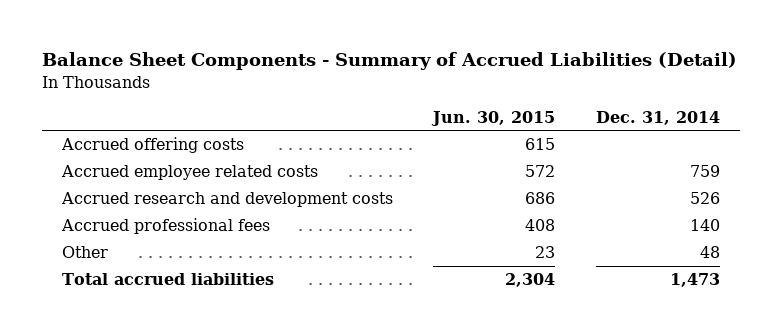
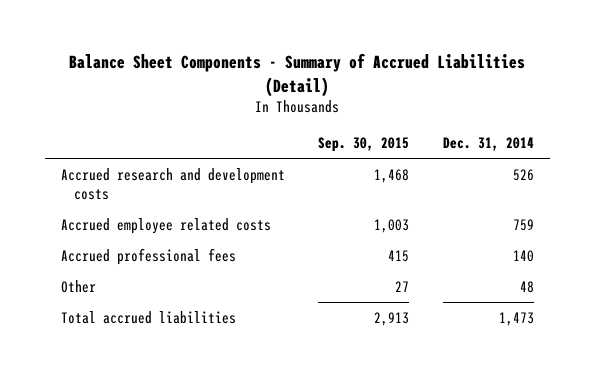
- | Jun. 30, 2015 | Dec. 31, 2014
+ | Sep. 30, 2015 | Dec. 31, 2014
- Accrued offering costs | 615 |
moved down: Accrued employee related costs | 1,003 | 759

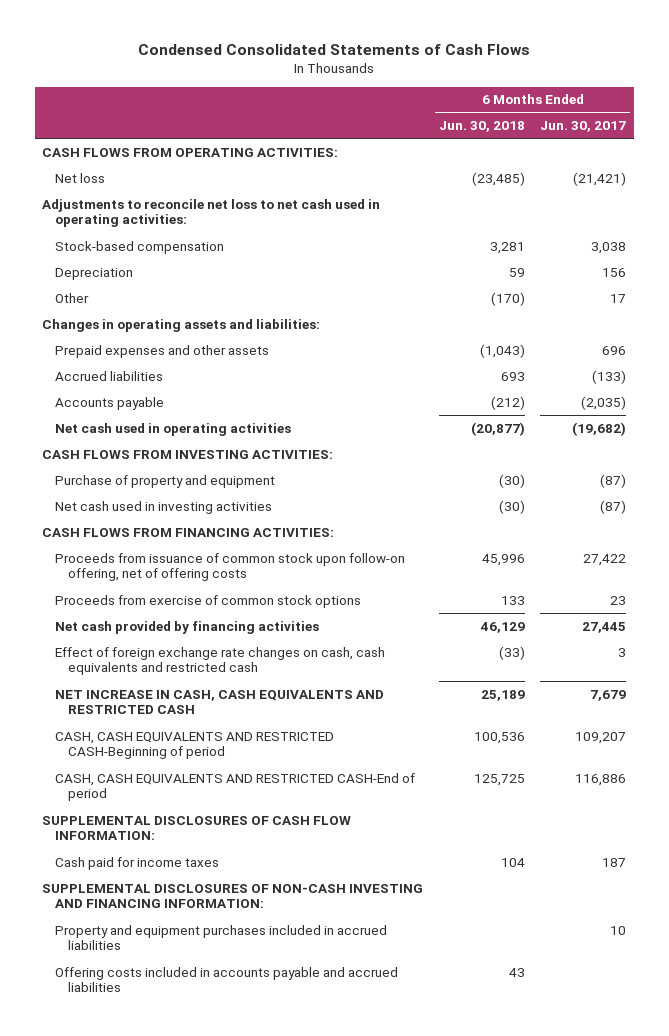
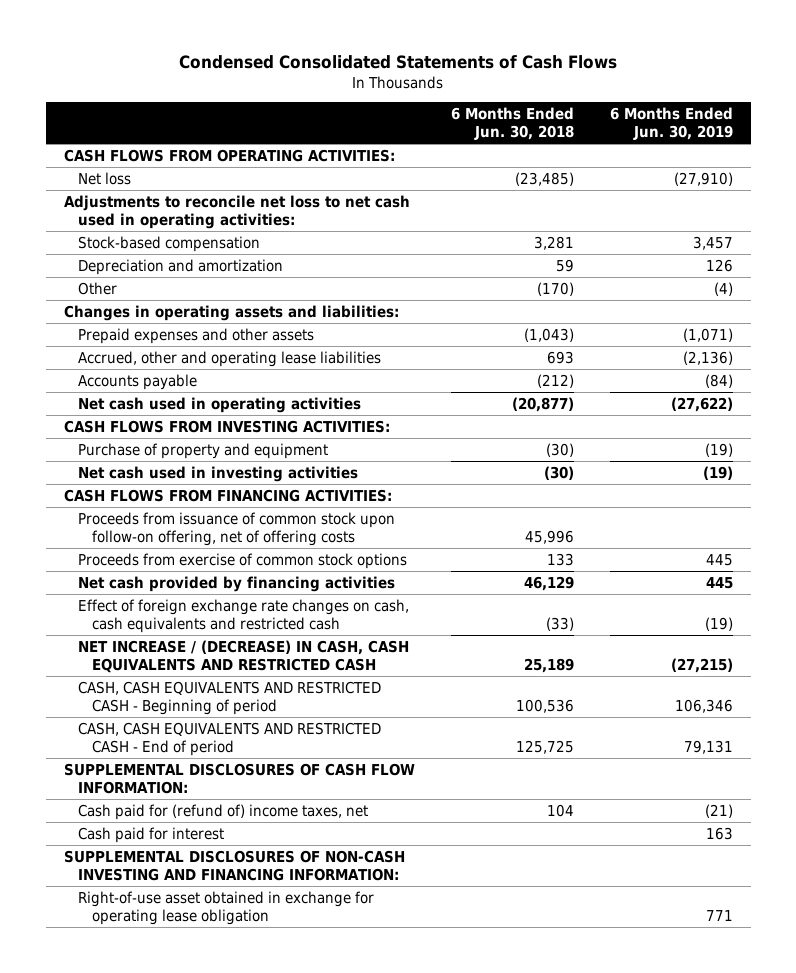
- | 6 Months Ended Jun. 30, 2018 | 6 Months Ended Jun. 30, 2017
+ | 6 Months Ended Jun. 30, 2018 | 6 Months Ended Jun. 30, 2019
- Depreciation | 59 | 156
+ Depreciation and amortization | 59 | 126
- Accrued liabilities | 693 | (133)
+ Accrued, other and operating lease liabilities | 693 | (2,136)
- NET INCREASE IN CASH, CASH EQUIVALENTS AND RESTRICTED CASH | 25,189 | 7,679
- CASH, CASH EQUIVALENTS AND RESTRICTED CASH-Beginning of period | 100,536 | 109,207
- CASH, CASH EQUIVALENTS AND RESTRICTED CASH-End of period | 125,725 | 116,886
+ NET INCREASE / (DECREASE) IN CASH, CASH EQUIVALENTS AND RESTRICTED CASH | 25,189 | (27,215)
+ CASH, CASH EQUIVALENTS AND RESTRICTED CASH - Beginning of period | 100,536 | 106,346
+ CASH, CASH EQUIVALENTS AND RESTRICTED CASH - End of period | 125,725 | 79,131
- Cash paid for income taxes | 104 | 187
+ Cash paid for (refund of) income taxes, net | 104 | (21)
+ Cash paid for interest | | 163
- Property and equipment purchases included in accrued liabilities | | 10
- Offering costs included in accounts payable and accrued liabilities | 43 |
+ Right-of-use asset obtained in exchange for operating lease obligation | | 771

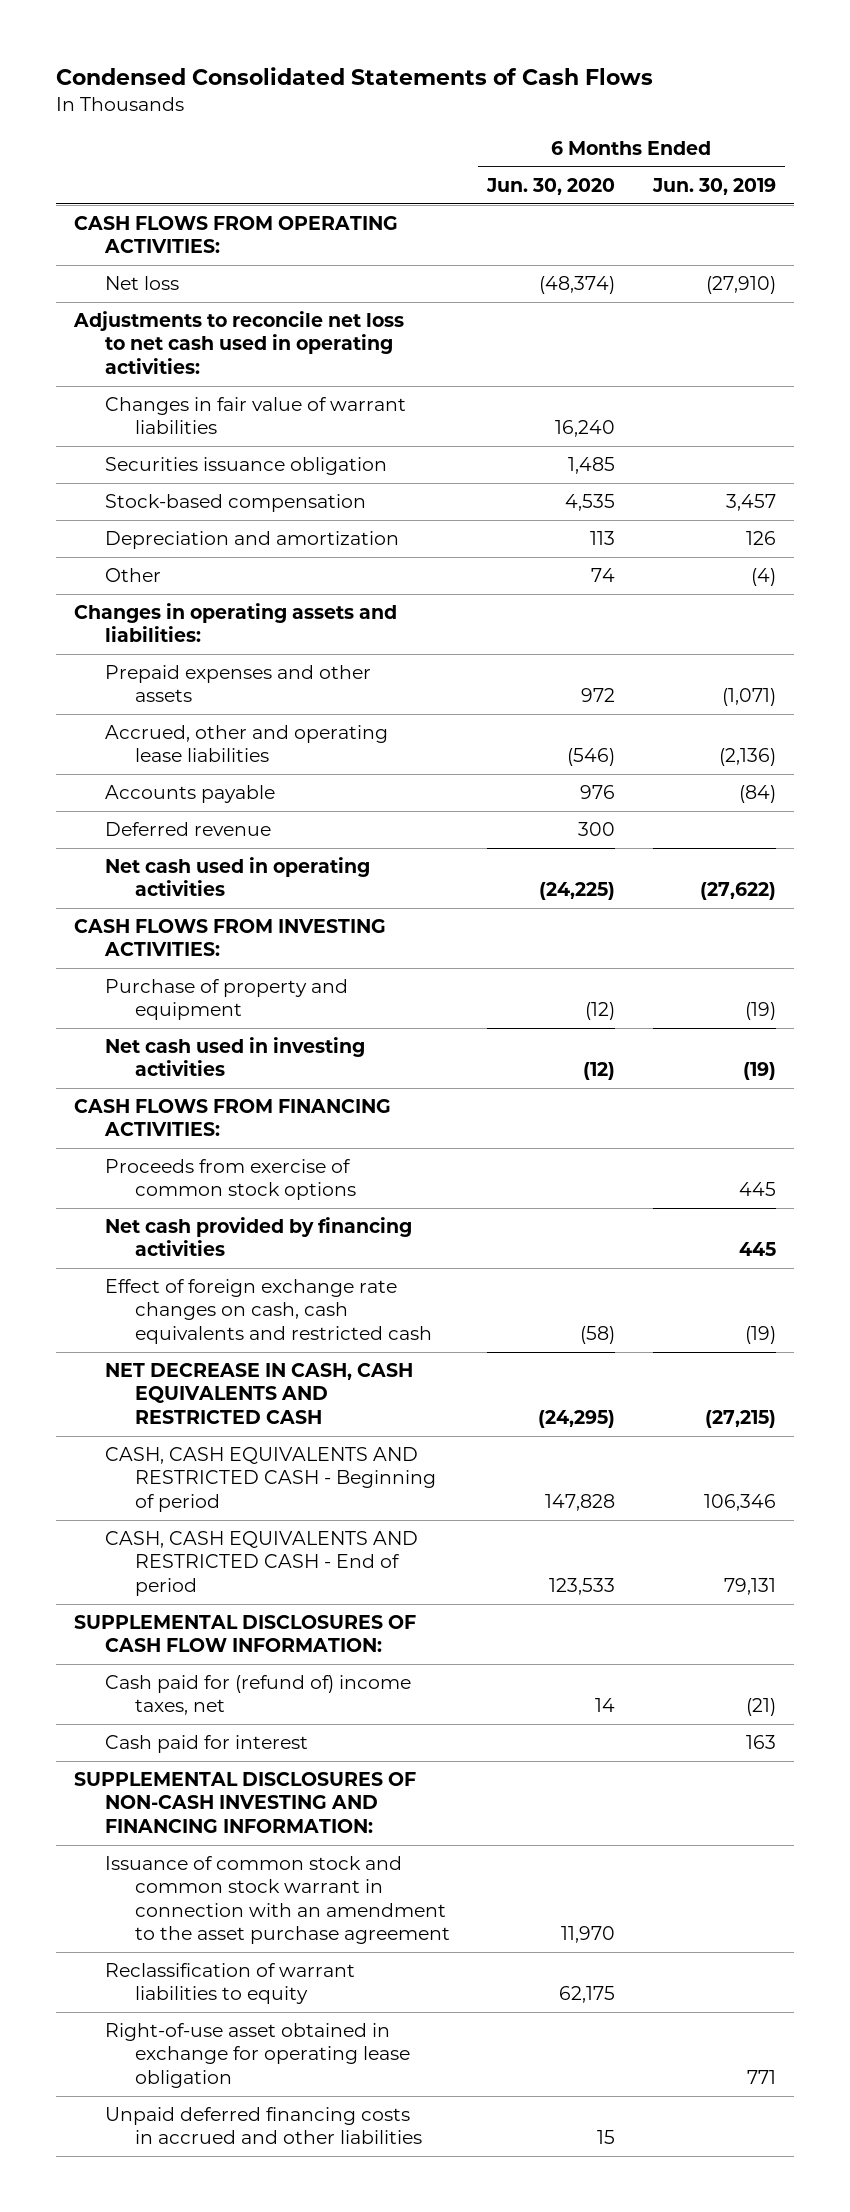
- | 6 Months Ended Jun. 30, 2018 | 6 Months Ended Jun. 30, 2019
+ | 6 Months Ended Jun. 30, 2020 | 6 Months Ended Jun. 30, 2019
+ Changes in fair value of warrant liabilities | 16,240 |
+ Securities issuance obligation | 1,485 |
+ Deferred revenue | 300 |
- Proceeds from issuance of common stock upon follow-on offering, net of offering costs | 45,996 |
- NET INCREASE / (DECREASE) IN CASH, CASH EQUIVALENTS AND RESTRICTED CASH | 25,189 | (27,215)
+ NET DECREASE IN CASH, CASH EQUIVALENTS AND RESTRICTED CASH | (24,295) | (27,215)
+ Issuance of common stock and common stock warrant in connection with an amendment to the asset purchase agreement | 11,970 |
+ Reclassification of warrant liabilities to equity | 62,175 |
+ Unpaid deferred financing costs in accrued and other liabilities | 15 |

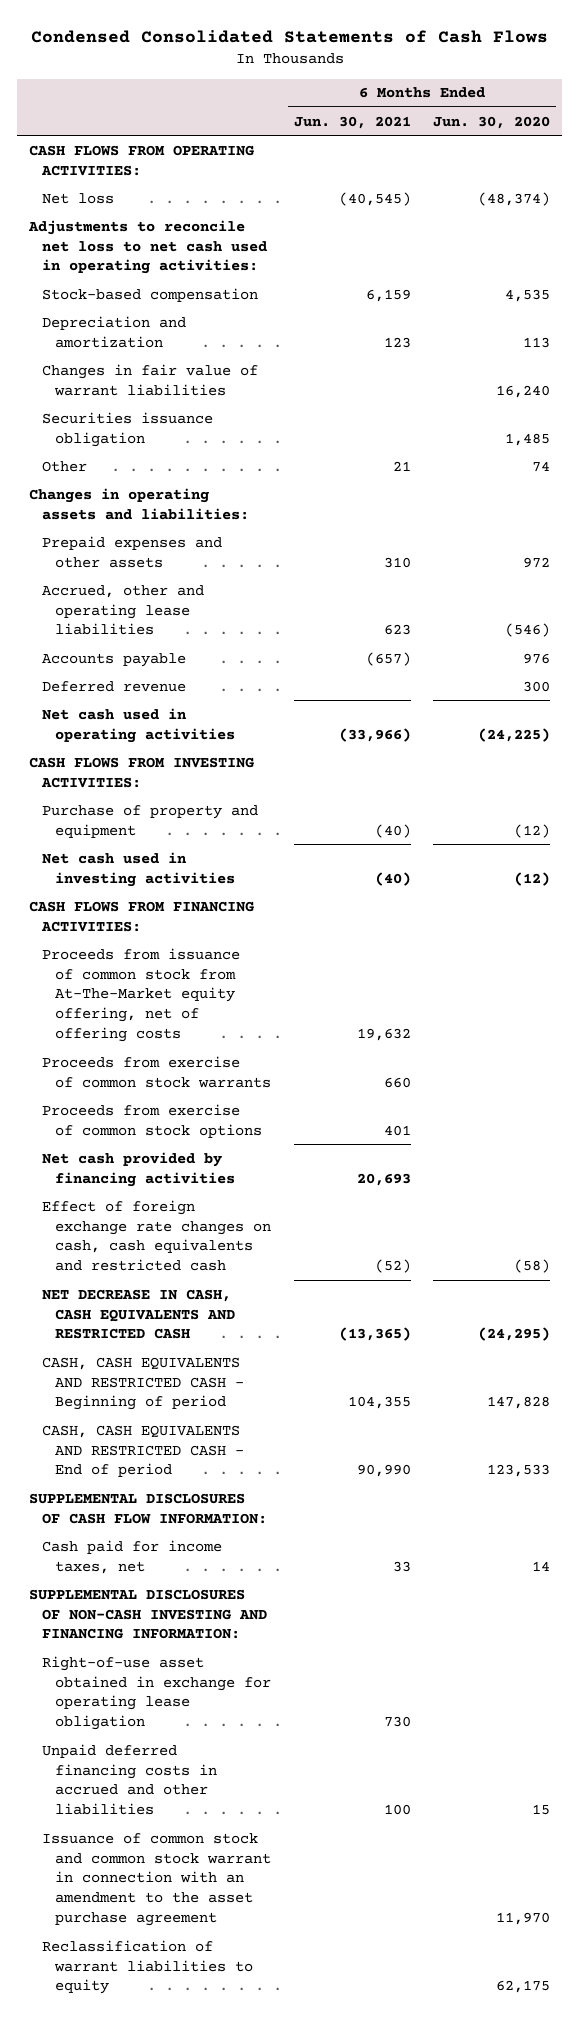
- | 6 Months Ended Jun. 30, 2020 | 6 Months Ended Jun. 30, 2019
+ | 6 Months Ended Jun. 30, 2021 | 6 Months Ended Jun. 30, 2020
moved down: Changes in fair value of warrant liabilities | | 16,240
moved down: Securities issuance obligation | | 1,485
+ Proceeds from issuance of common stock from At-The-Market equity offering, net of offering costs | 19,632 |
+ Proceeds from exercise of common stock warrants | 660 |
- Cash paid for (refund of) income taxes, net | 14 | (21)
- Cash paid for interest | | 163
+ Cash paid for income taxes, net | 33 | 14
moved down: Issuance of common stock and common stock warrant in connection with an amendment to the asset purchase agreement | | 11,970
moved down: Reclassification of warrant liabilities to equity | | 62,175

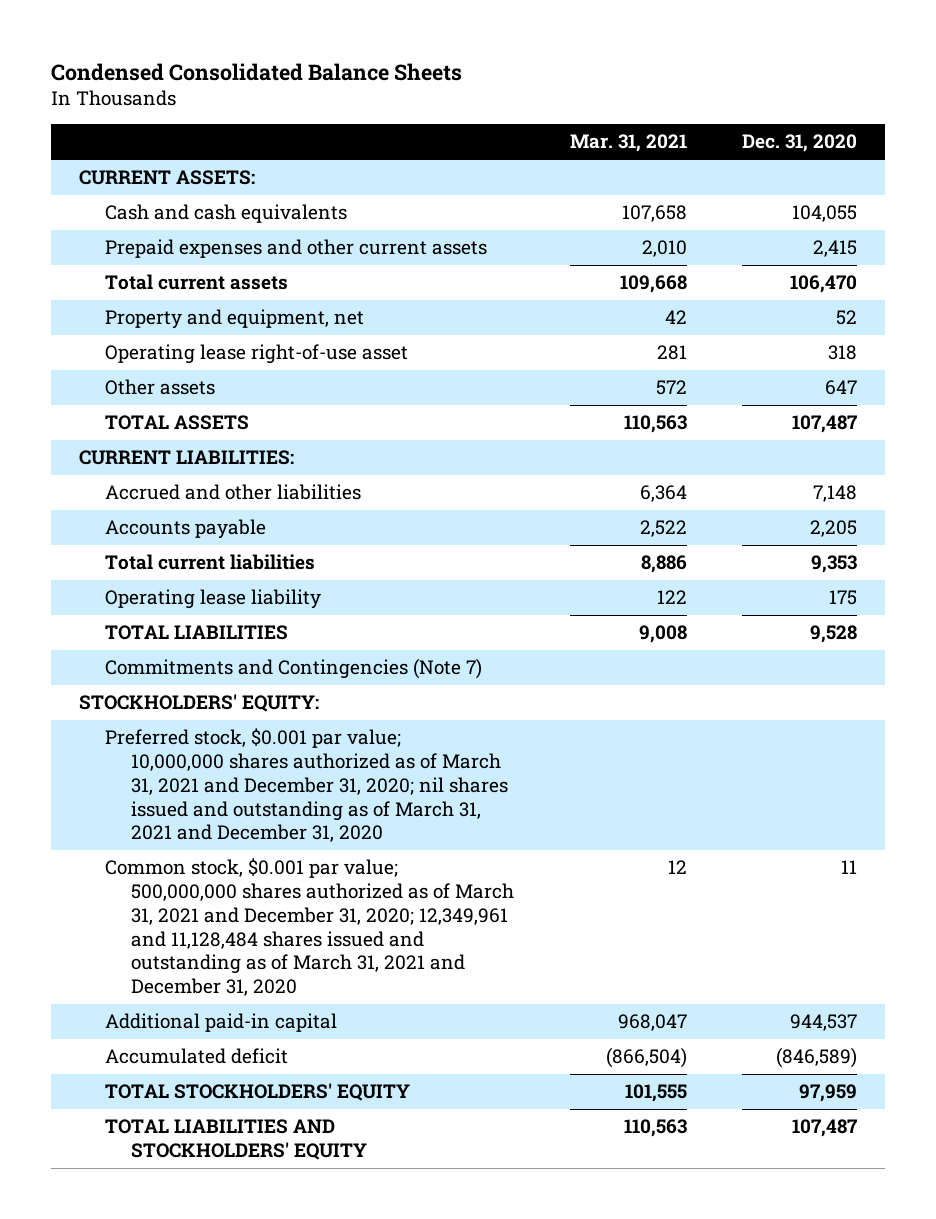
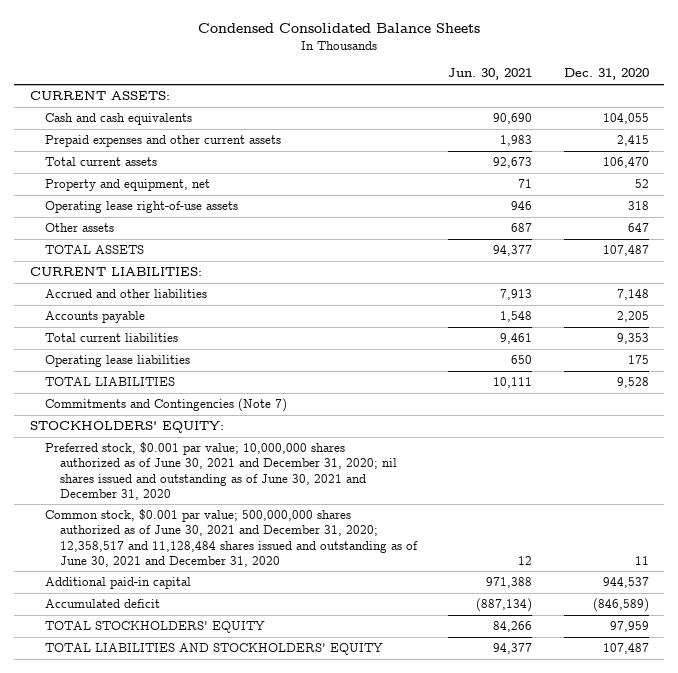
- | Mar. 31, 2021 | Dec. 31, 2020
+ | Jun. 30, 2021 | Dec. 31, 2020
- Operating lease right-of-use asset | 281 | 318
+ Operating lease right-of-use assets | 946 | 318
- Operating lease liability | 122 | 175
+ Operating lease liabilities | 650 | 175
- Preferred stock, $0.001 par value; 10,000,000 shares authorized as of March 31, 2021 and December 31, 2020; nil shares issued and outstanding as of March 31, 2021 and December 31, 2020
- Common stock, $0.001 par value; 500,000,000 shares authorized as of March 31, 2021 and December 31, 2020; 12,349,961 and 11,128,484 shares issued and outstanding as of March 31, 2021 and December 31, 2020 | 12 | 11
+ Preferred stock, $0.001 par value; 10,000,000 shares authorized as of June 30, 2021 and December 31, 2020; nil shares issued and outstanding as of June 30, 2021 and December 31, 2020
+ Common stock, $0.001 par value; 500,000,000 shares authorized as of June 30, 2021 and December 31, 2020; 12,358,517 and 11,128,484 shares issued and outstanding as of June 30, 2021 and December 31, 2020 | 12 | 11

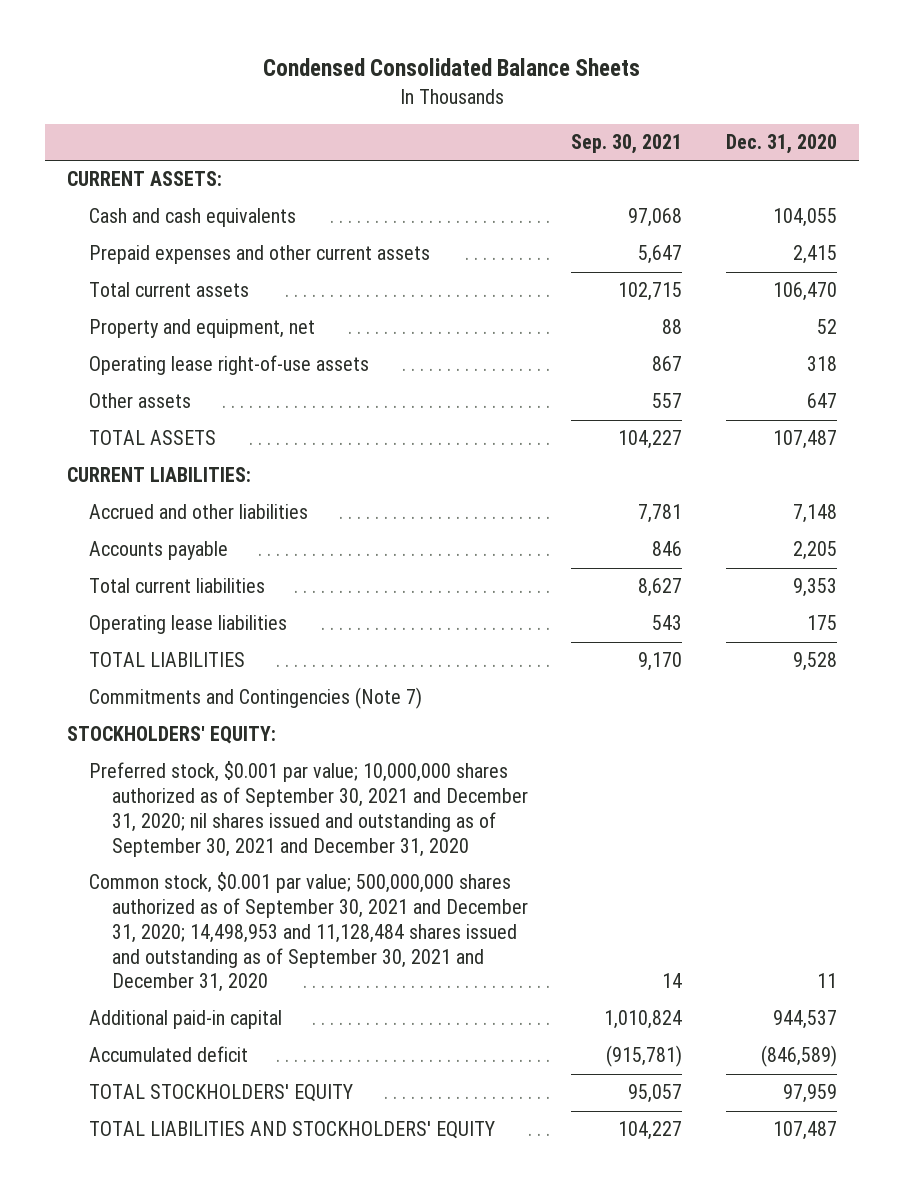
- | Jun. 30, 2021 | Dec. 31, 2020
+ | Sep. 30, 2021 | Dec. 31, 2020
- Preferred stock, $0.001 par value; 10,000,000 shares authorized as of June 30, 2021 and December 31, 2020; nil shares issued and outstanding as of June 30, 2021 and December 31, 2020
- Common stock, $0.001 par value; 500,000,000 shares authorized as of June 30, 2021 and December 31, 2020; 12,358,517 and 11,128,484 shares issued and outstanding as of June 30, 2021 and December 31, 2020 | 12 | 11
+ Preferred stock, $0.001 par value; 10,000,000 shares authorized as of September 30, 2021 and December 31, 2020; nil shares issued and outstanding as of September 30, 2021 and December 31, 2020
+ Common stock, $0.001 par value; 500,000,000 shares authorized as of September 30, 2021 and December 31, 2020; 14,498,953 and 11,128,484 shares issued and outstanding as of September 30, 2021 and December 31, 2020 | 14 | 11

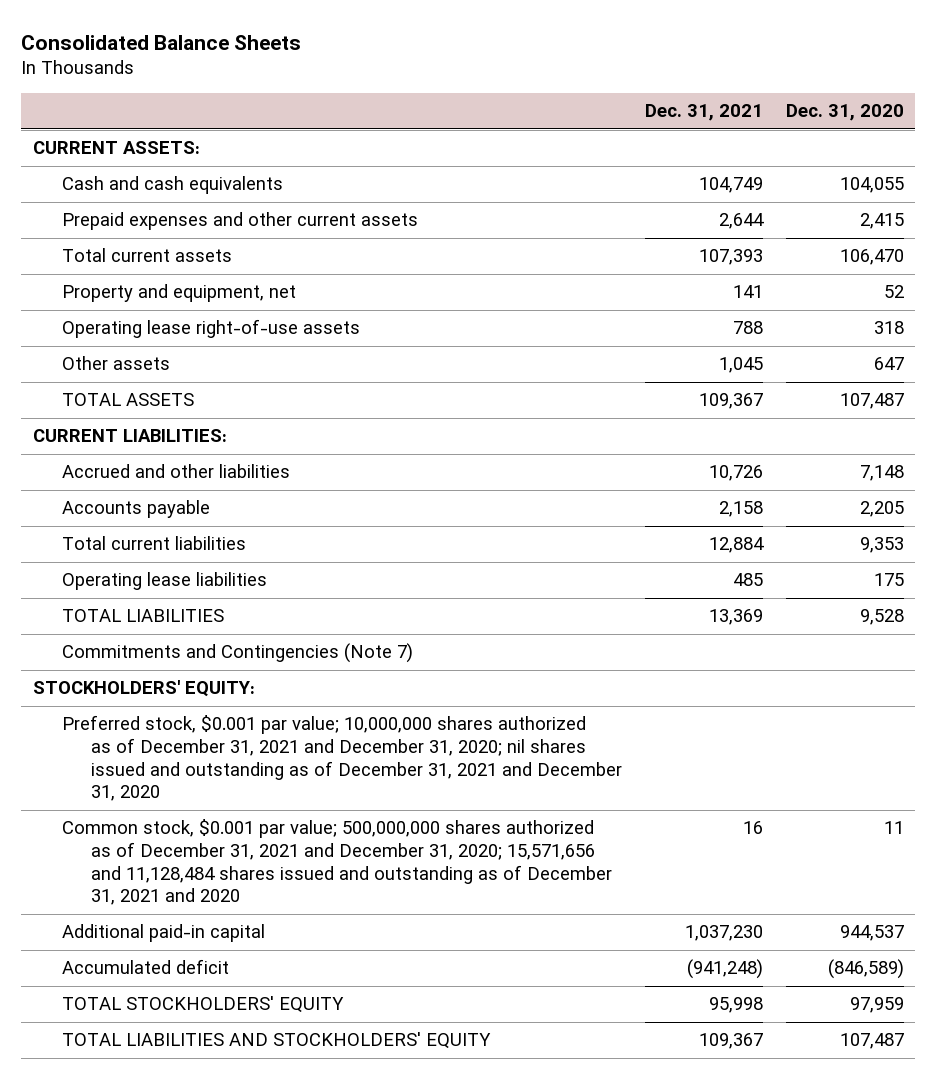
- Condensed Consolidated Balance Sheets
+ Consolidated Balance Sheets
- | Sep. 30, 2021 | Dec. 31, 2020
+ | Dec. 31, 2021 | Dec. 31, 2020
- Preferred stock, $0.001 par value; 10,000,000 shares authorized as of September 30, 2021 and December 31, 2020; nil shares issued and outstanding as of September 30, 2021 and December 31, 2020
- Common stock, $0.001 par value; 500,000,000 shares authorized as of September 30, 2021 and December 31, 2020; 14,498,953 and 11,128,484 shares issued and outstanding as of September 30, 2021 and December 31, 2020 | 14 | 11
+ Preferred stock, $0.001 par value; 10,000,000 shares authorized as of December 31, 2021 and December 31, 2020; nil shares issued and outstanding as of December 31, 2021 and December 31, 2020
+ Common stock, $0.001 par value; 500,000,000 shares authorized as of December 31, 2021 and December 31, 2020; 15,571,656 and 11,128,484 shares issued and outstanding as of December 31, 2021 and 2020 | 16 | 11

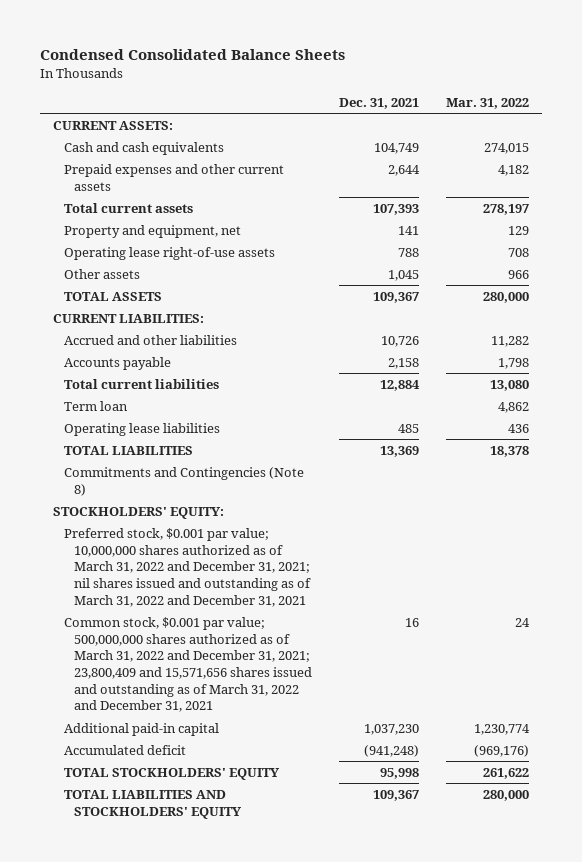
- Consolidated Balance Sheets
+ Condensed Consolidated Balance Sheets
- | Dec. 31, 2021 | Dec. 31, 2020
+ | Dec. 31, 2021 | Mar. 31, 2022
+ Term loan | | 4,862
- Commitments and Contingencies (Note 7)
+ Commitments and Contingencies (Note 8)
- Preferred stock, $0.001 par value; 10,000,000 shares authorized as of December 31, 2021 and December 31, 2020; nil shares issued and outstanding as of December 31, 2021 and December 31, 2020
- Common stock, $0.001 par value; 500,000,000 shares authorized as of December 31, 2021 and December 31, 2020; 15,571,656 and 11,128,484 shares issued and outstanding as of December 31, 2021 and 2020 | 16 | 11
+ Preferred stock, $0.001 par value; 10,000,000 shares authorized as of March 31, 2022 and December 31, 2021; nil shares issued and outstanding as of March 31, 2022 and December 31, 2021
+ Common stock, $0.001 par value; 500,000,000 shares authorized as of March 31, 2022 and December 31, 2021; 23,800,409 and 15,571,656 shares issued and outstanding as of March 31, 2022 and December 31, 2021 | 16 | 24

